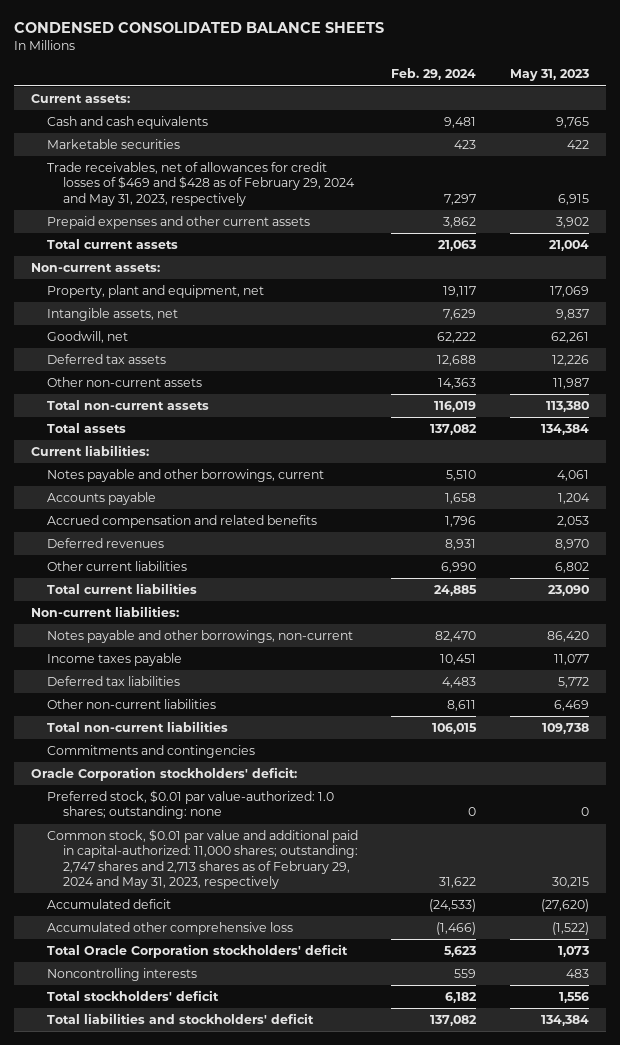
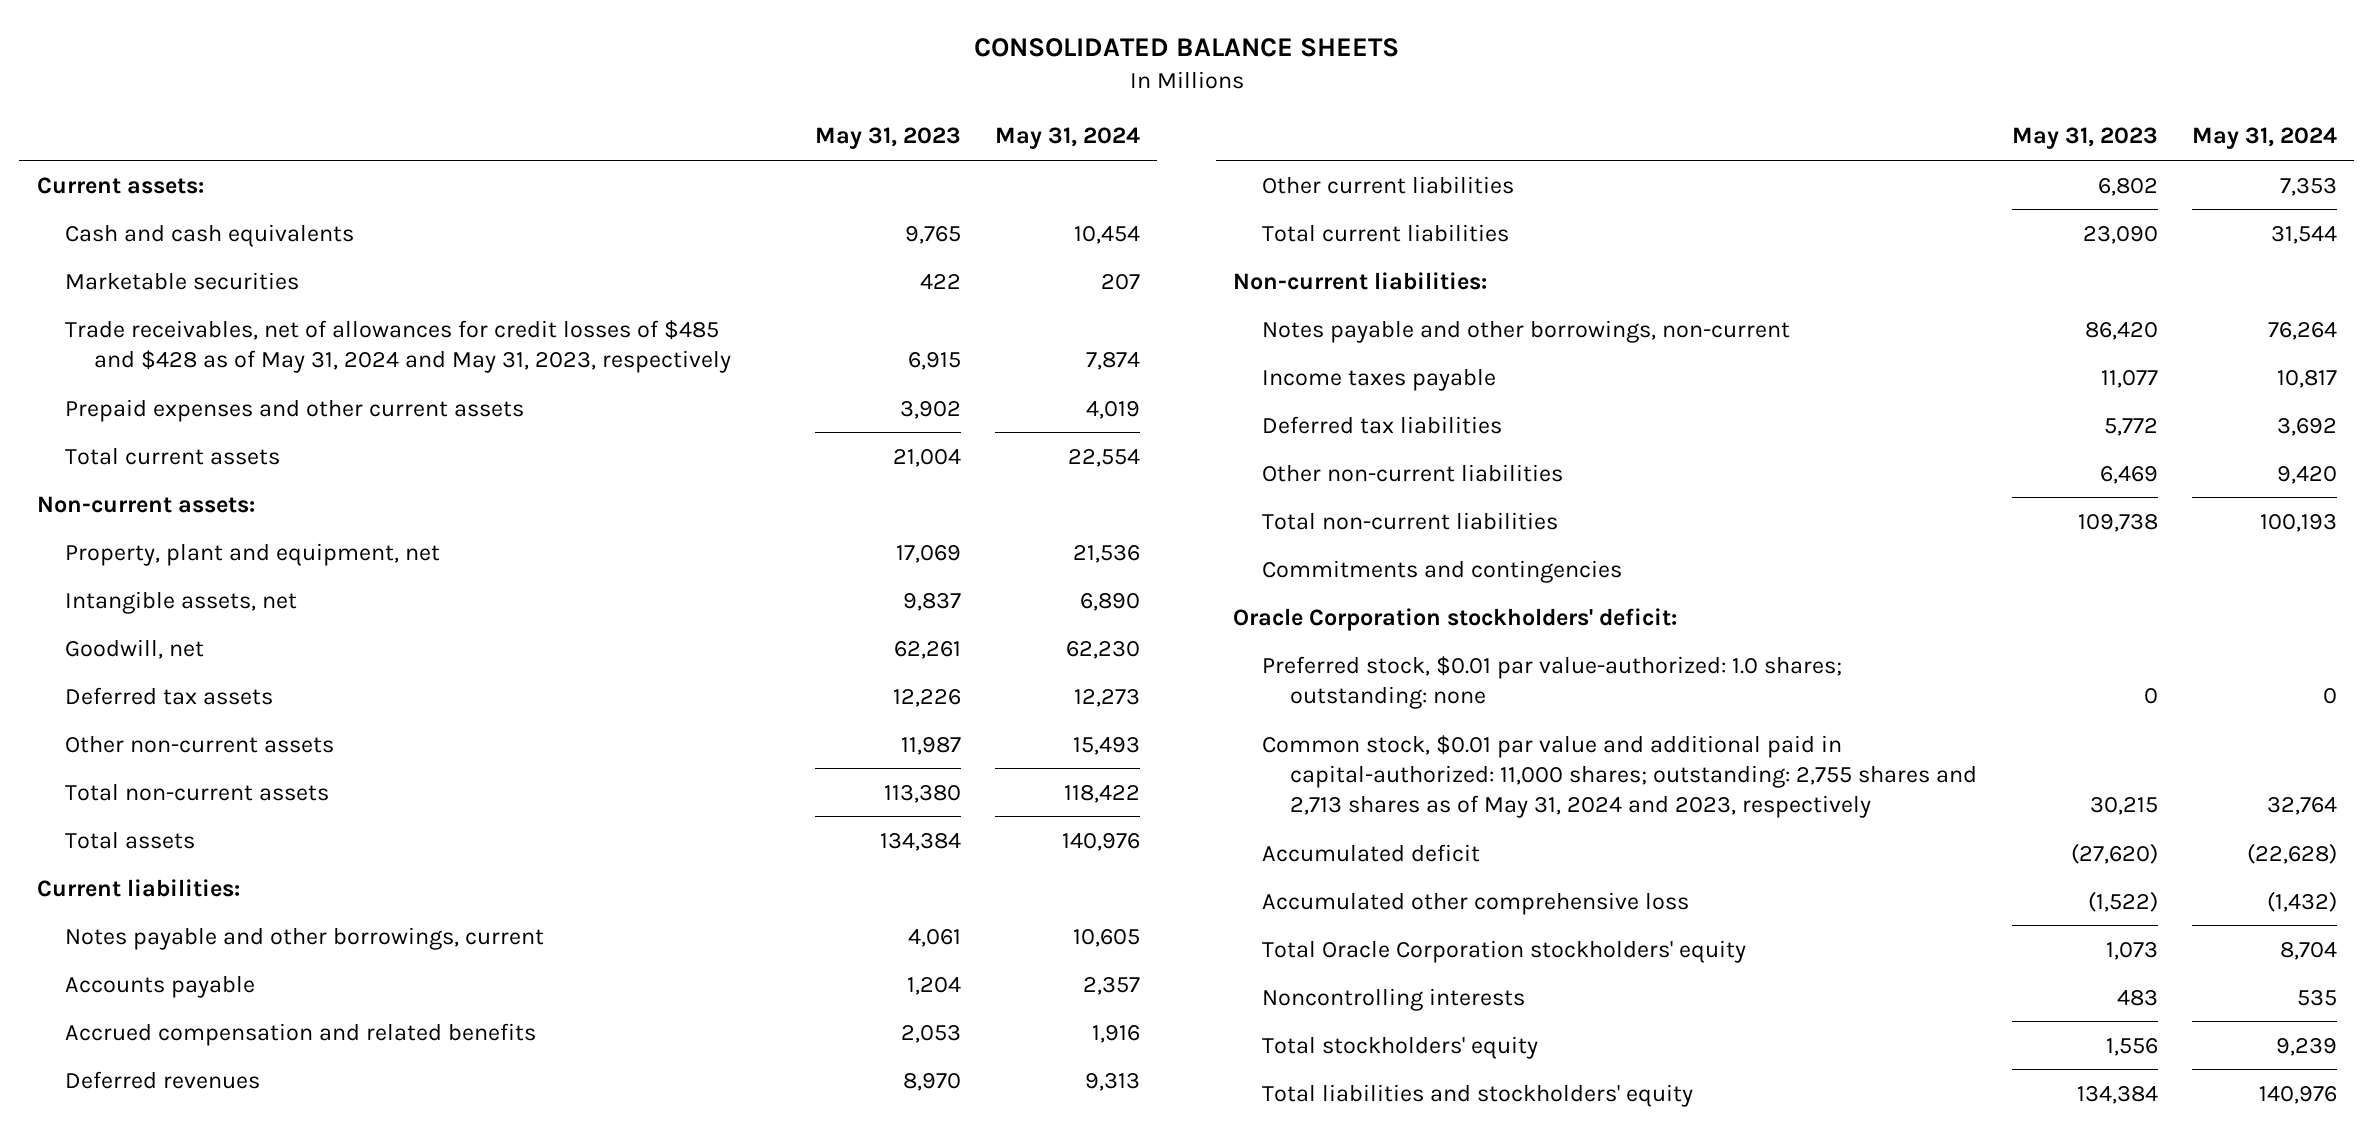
- CONDENSED CONSOLIDATED BALANCE SHEETS
+ CONSOLIDATED BALANCE SHEETS
- | Feb. 29, 2024 | May 31, 2023
+ | May 31, 2023 | May 31, 2024
- Trade receivables, net of allowances for credit losses of $469 and $428 as of February 29, 2024 and May 31, 2023, respectively | 7,297 | 6,915
+ Trade receivables, net of allowances for credit losses of $485 and $428 as of May 31, 2024 and May 31, 2023, respectively | 6,915 | 7,874
- Common stock, $0.01 par value and additional paid in capital-authorized: 11,000 shares; outstanding: 2,747 shares and 2,713 shares as of February 29, 2024 and May 31, 2023, respectively | 31,622 | 30,215
+ Common stock, $0.01 par value and additional paid in capital-authorized: 11,000 shares; outstanding: 2,755 shares and 2,713 shares as of May 31, 2024 and 2023, respectively | 30,215 | 32,764
- Total Oracle Corporation stockholders' deficit | 5,623 | 1,073
+ Total Oracle Corporation stockholders' equity | 1,073 | 8,704
- Total stockholders' deficit | 6,182 | 1,556
- Total liabilities and stockholders' deficit | 137,082 | 134,384
+ Total stockholders' equity | 1,556 | 9,239
+ Total liabilities and stockholders' equity | 134,384 | 140,976

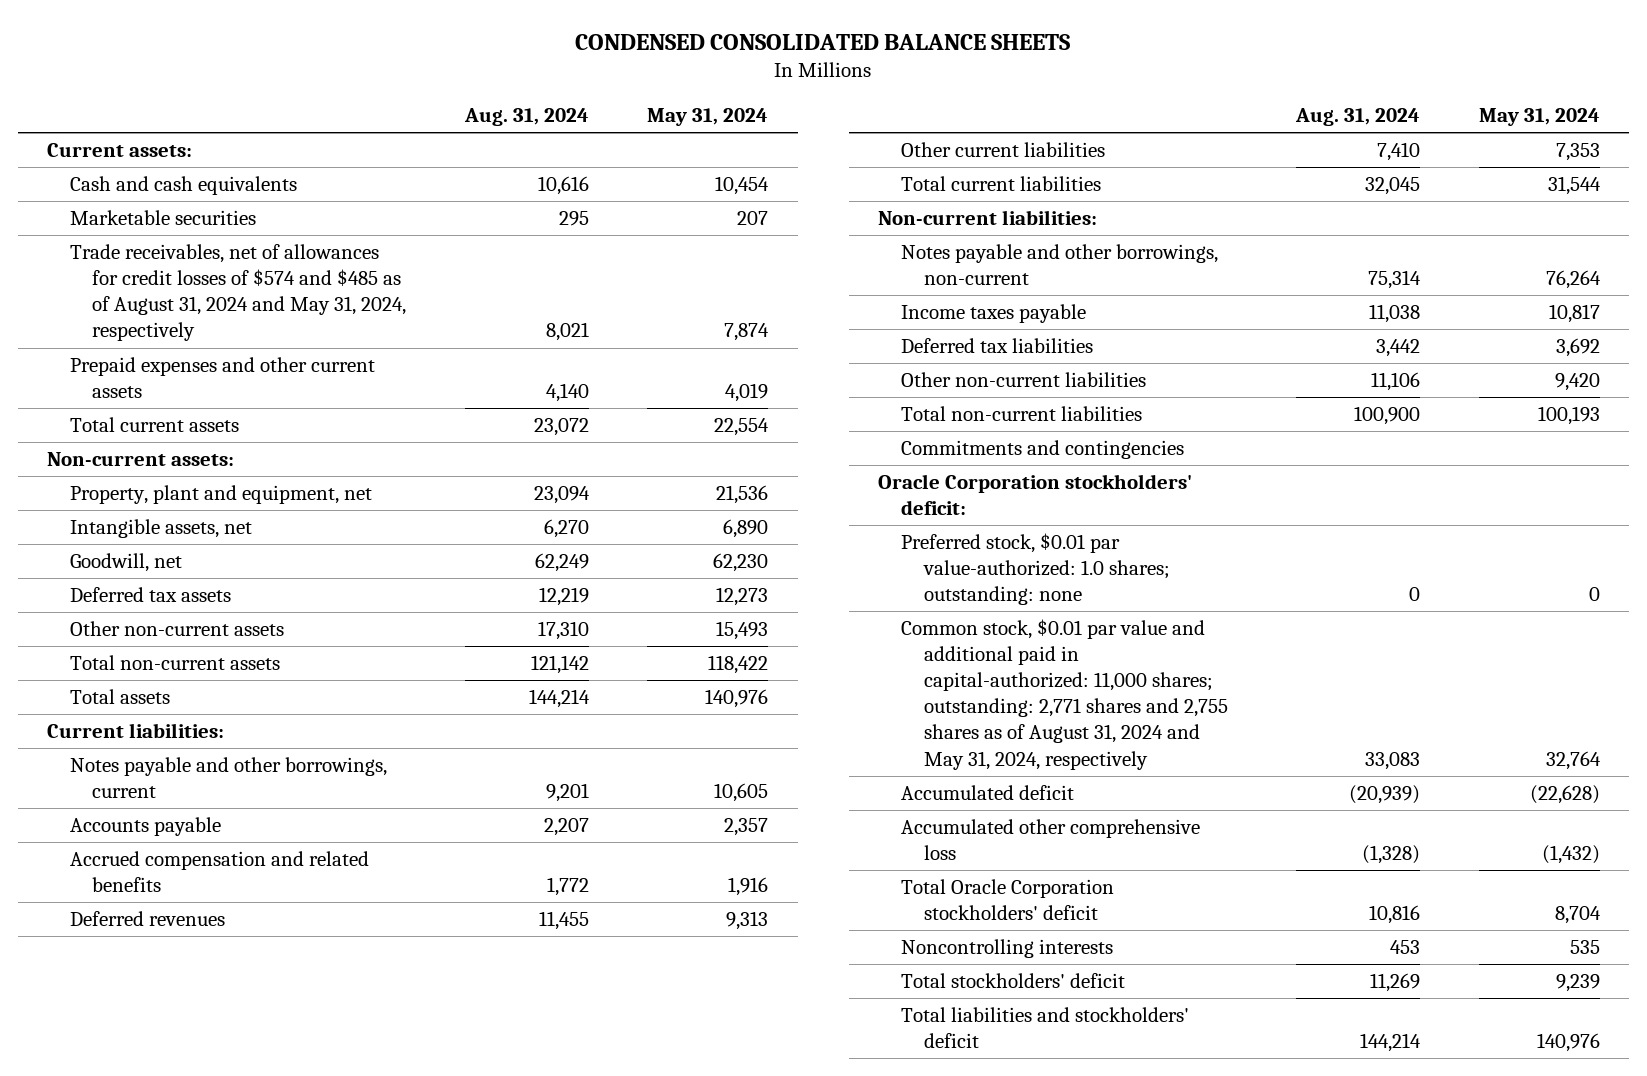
- CONSOLIDATED BALANCE SHEETS
+ CONDENSED CONSOLIDATED BALANCE SHEETS
- | May 31, 2023 | May 31, 2024
+ | Aug. 31, 2024 | May 31, 2024
- Trade receivables, net of allowances for credit losses of $485 and $428 as of May 31, 2024 and May 31, 2023, respectively | 6,915 | 7,874
+ Trade receivables, net of allowances for credit losses of $574 and $485 as of August 31, 2024 and May 31, 2024, respectively | 8,021 | 7,874
- Common stock, $0.01 par value and additional paid in capital-authorized: 11,000 shares; outstanding: 2,755 shares and 2,713 shares as of May 31, 2024 and 2023, respectively | 30,215 | 32,764
+ Common stock, $0.01 par value and additional paid in capital-authorized: 11,000 shares; outstanding: 2,771 shares and 2,755 shares as of August 31, 2024 and May 31, 2024, respectively | 33,083 | 32,764
- Total Oracle Corporation stockholders' equity | 1,073 | 8,704
+ Total Oracle Corporation stockholders' deficit | 10,816 | 8,704
- Total stockholders' equity | 1,556 | 9,239
- Total liabilities and stockholders' equity | 134,384 | 140,976
+ Total stockholders' deficit | 11,269 | 9,239
+ Total liabilities and stockholders' deficit | 144,214 | 140,976

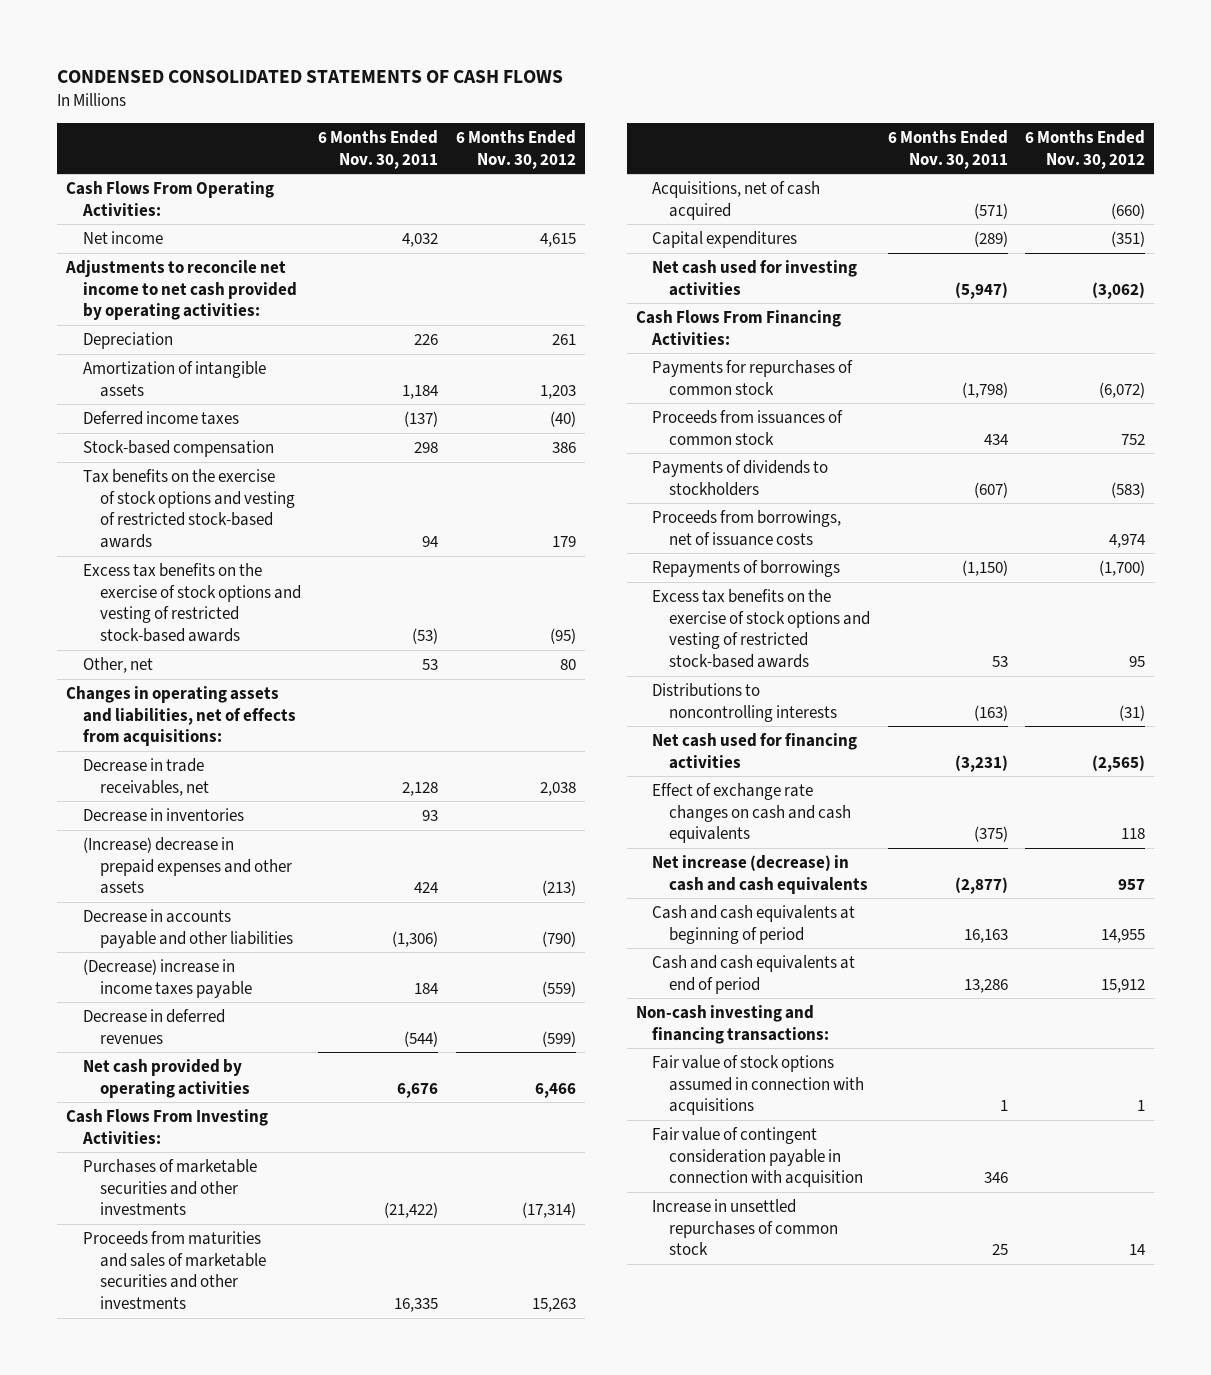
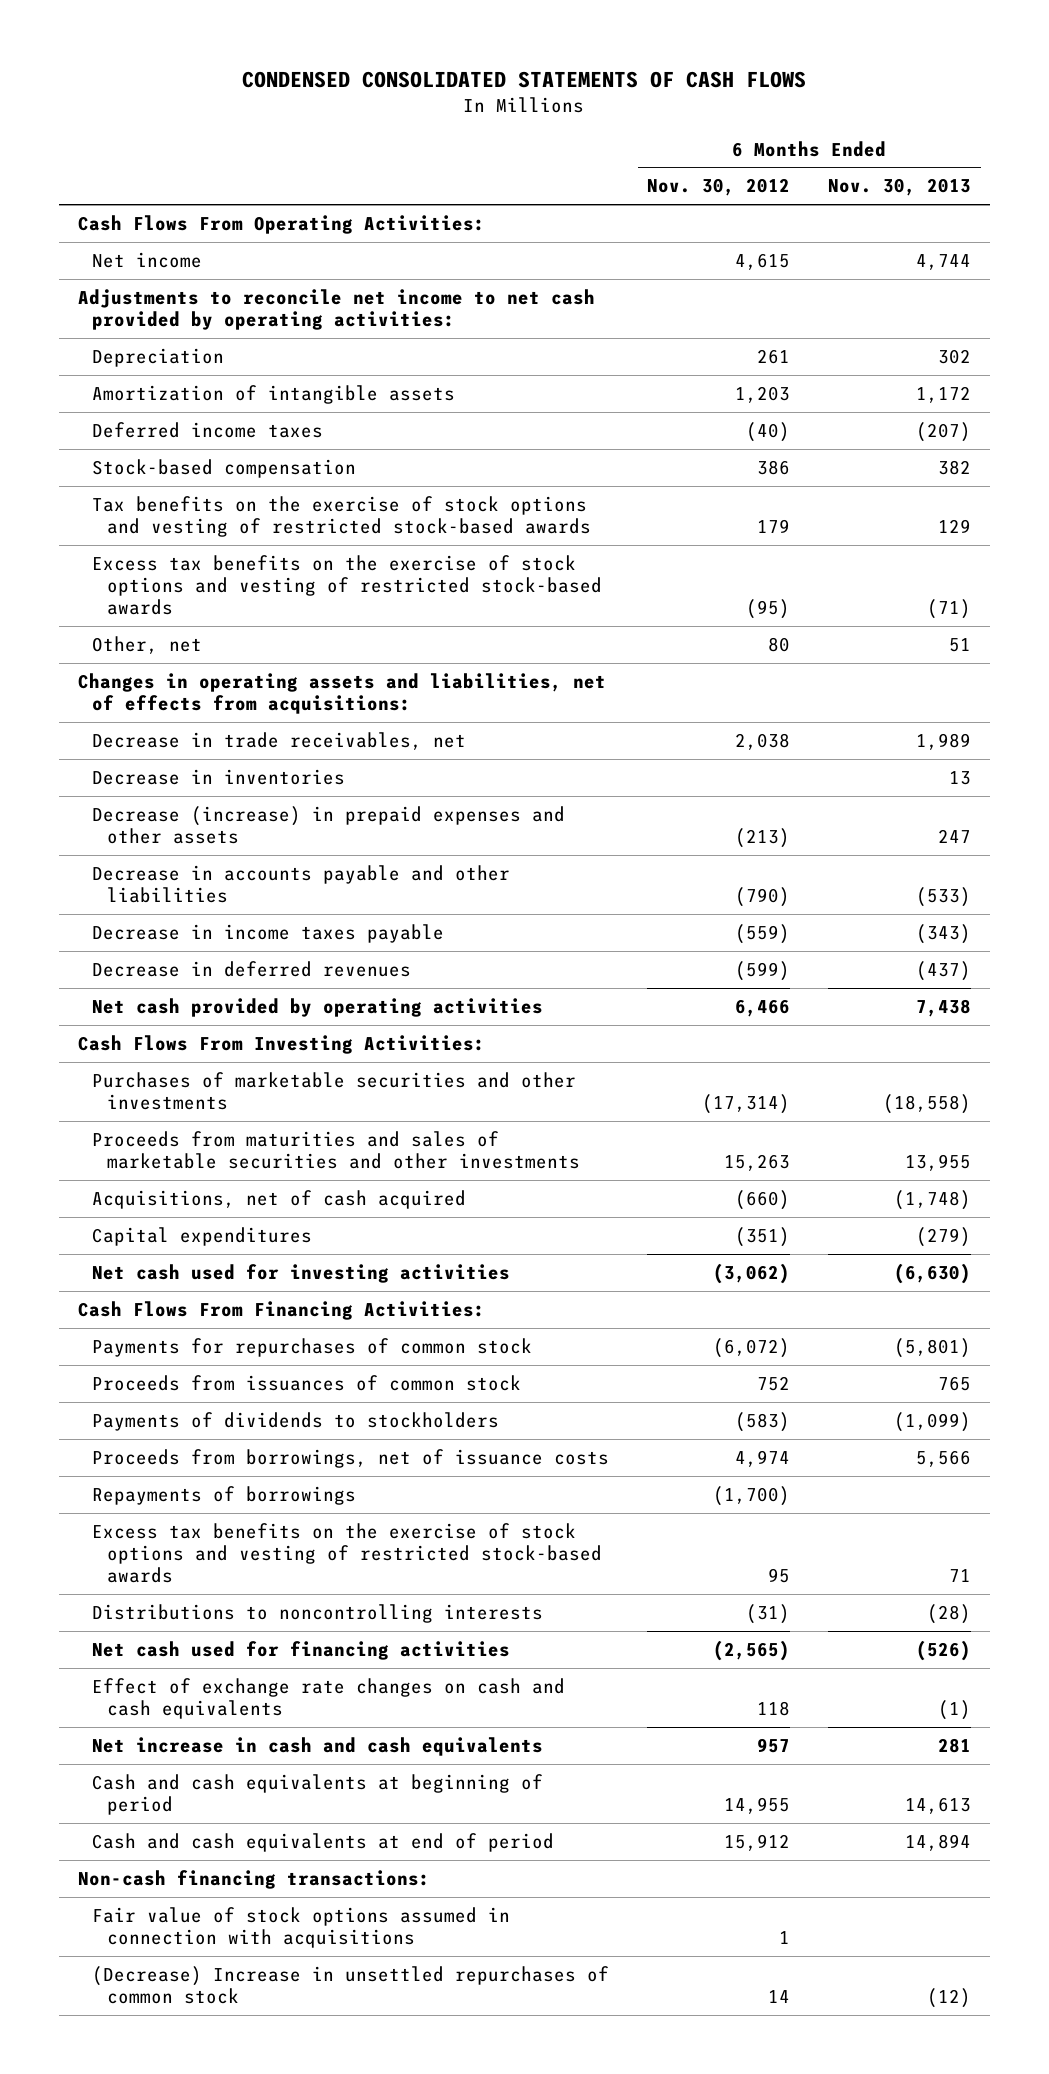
- | 6 Months Ended Nov. 30, 2011 | 6 Months Ended Nov. 30, 2012
+ | 6 Months Ended Nov. 30, 2012 | 6 Months Ended Nov. 30, 2013
- (Increase) decrease in prepaid expenses and other assets | 424 | (213)
+ Decrease (increase) in prepaid expenses and other assets | (213) | 247
- (Decrease) increase in income taxes payable | 184 | (559)
+ Decrease in income taxes payable | (559) | (343)
- Net increase (decrease) in cash and cash equivalents | (2,877) | 957
+ Net increase in cash and cash equivalents | 957 | 281
- Non-cash investing and financing transactions:
+ Non-cash financing transactions:
- Fair value of contingent consideration payable in connection with acquisition | 346 |
- Increase in unsettled repurchases of common stock | 25 | 14
+ (Decrease) Increase in unsettled repurchases of common stock | 14 | (12)

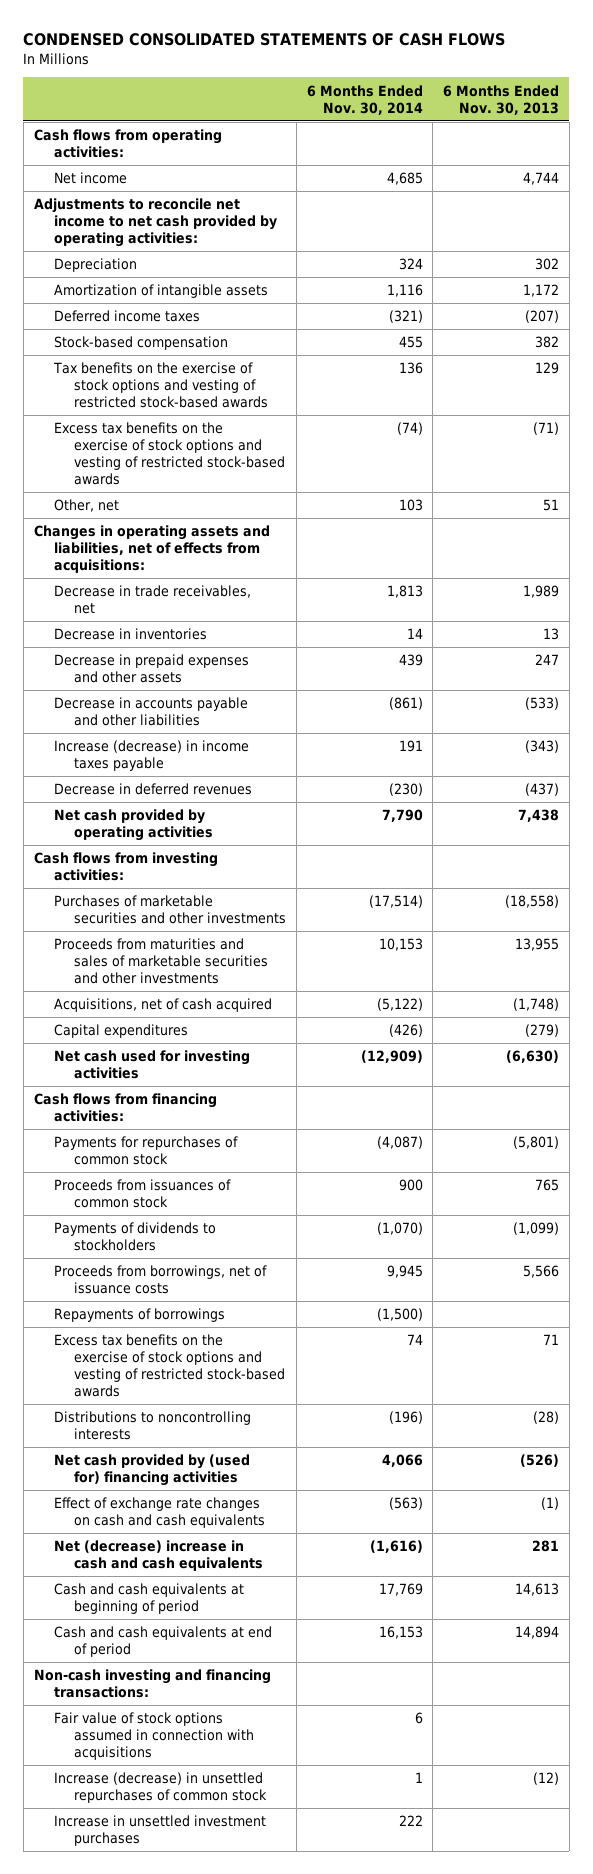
- | 6 Months Ended Nov. 30, 2012 | 6 Months Ended Nov. 30, 2013
+ | 6 Months Ended Nov. 30, 2014 | 6 Months Ended Nov. 30, 2013
- Cash Flows From Operating Activities:
+ Cash flows from operating activities:
- Decrease (increase) in prepaid expenses and other assets | (213) | 247
+ Decrease in prepaid expenses and other assets | 439 | 247
- Decrease in income taxes payable | (559) | (343)
+ Increase (decrease) in income taxes payable | 191 | (343)
- Cash Flows From Investing Activities:
+ Cash flows from investing activities:
- Cash Flows From Financing Activities:
+ Cash flows from financing activities:
- Net cash used for financing activities | (2,565) | (526)
+ Net cash provided by (used for) financing activities | 4,066 | (526)
- Net increase in cash and cash equivalents | 957 | 281
+ Net (decrease) increase in cash and cash equivalents | (1,616) | 281
- Non-cash financing transactions:
+ Non-cash investing and financing transactions:
- (Decrease) Increase in unsettled repurchases of common stock | 14 | (12)
+ Increase (decrease) in unsettled repurchases of common stock | 1 | (12)
+ Increase in unsettled investment purchases | 222 |

